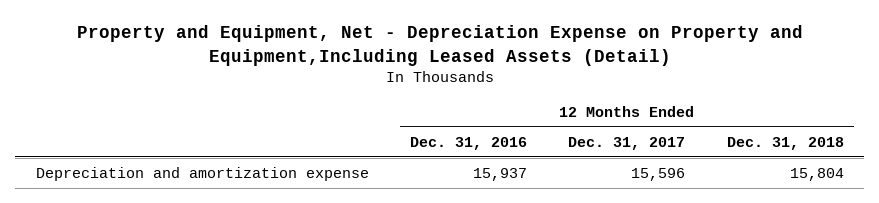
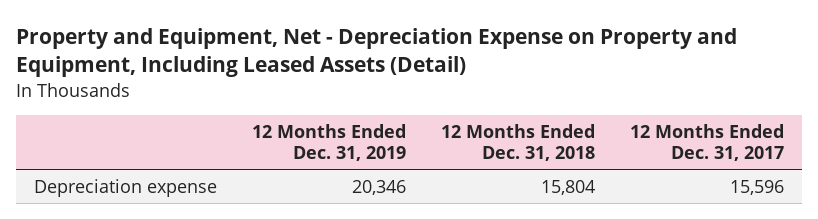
- Property and Equipment, Net - Depreciation Expense on Property and Equipment,Including Leased Assets (Detail)
+ Property and Equipment, Net - Depreciation Expense on Property and Equipment, Including Leased Assets (Detail)
- | 12 Months Ended Dec. 31, 2016 | 12 Months Ended Dec. 31, 2017 | 12 Months Ended Dec. 31, 2018
+ | 12 Months Ended Dec. 31, 2019 | 12 Months Ended Dec. 31, 2018 | 12 Months Ended Dec. 31, 2017
- Depreciation and amortization expense | 15,937 | 15,596 | 15,804
+ Depreciation expense | 20,346 | 15,804 | 15,596

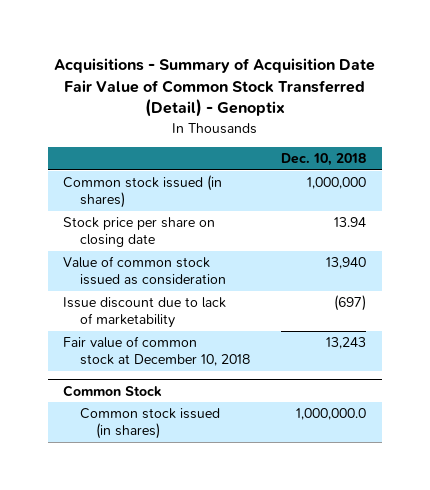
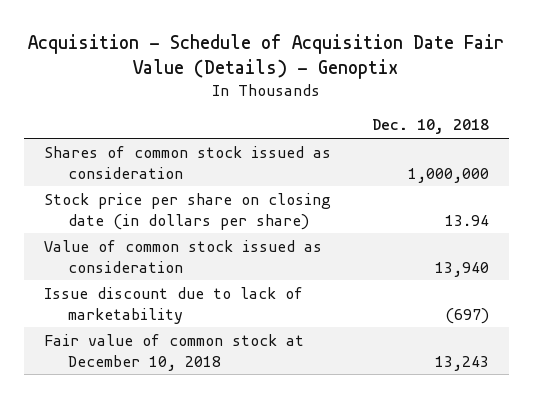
- Acquisitions - Summary of Acquisition Date Fair Value of Common Stock Transferred (Detail) - Genoptix
+ Acquisition - Schedule of Acquisition Date Fair Value (Details) - Genoptix
- Common stock issued (in shares) | 1,000,000
- Stock price per share on closing date | 13.94
+ Shares of common stock issued as consideration | 1,000,000
+ Stock price per share on closing date (in dollars per share) | 13.94
- Common Stock
- Common stock issued (in shares) | 1,000,000.0

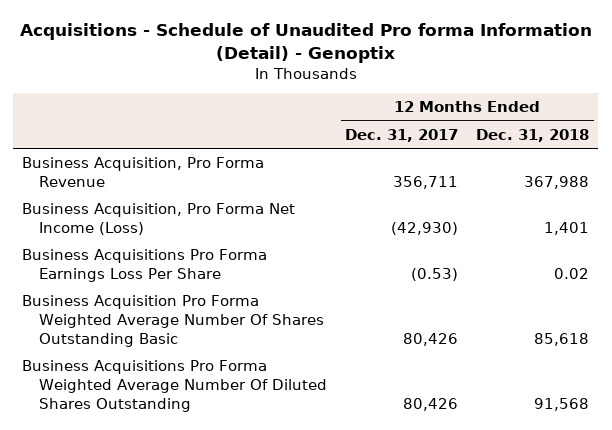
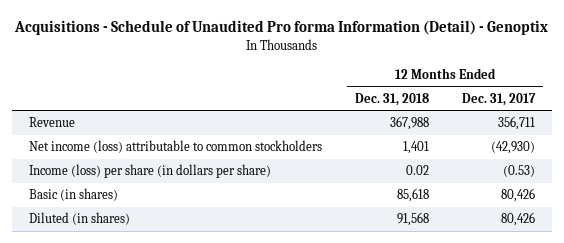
- | 12 Months Ended Dec. 31, 2017 | 12 Months Ended Dec. 31, 2018
+ | 12 Months Ended Dec. 31, 2018 | 12 Months Ended Dec. 31, 2017
- Business Acquisition, Pro Forma Revenue | 356,711 | 367,988
- Business Acquisition, Pro Forma Net Income (Loss) | (42,930) | 1,401
- Business Acquisitions Pro Forma Earnings Loss Per Share | (0.53) | 0.02
- Business Acquisition Pro Forma Weighted Average Number Of Shares Outstanding Basic | 80,426 | 85,618
- Business Acquisitions Pro Forma Weighted Average Number Of Diluted Shares Outstanding | 80,426 | 91,568
+ Revenue | 367,988 | 356,711
+ Net income (loss) attributable to common stockholders | 1,401 | (42,930)
+ Income (loss) per share (in dollars per share) | 0.02 | (0.53)
+ Basic (in shares) | 85,618 | 80,426
+ Diluted (in shares) | 91,568 | 80,426

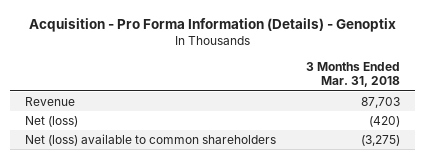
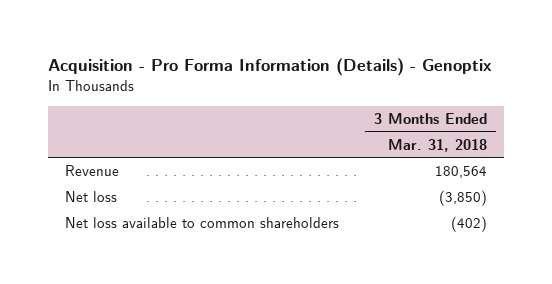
- Revenue | 87,703
- Net (loss) | (420)
- Net (loss) available to common shareholders | (3,275)
+ Revenue | 180,564
+ Net loss | (3,850)
+ Net loss available to common shareholders | (402)

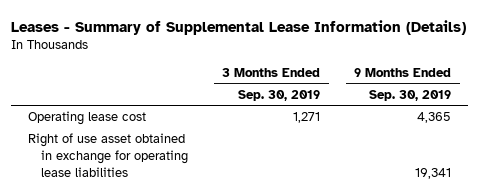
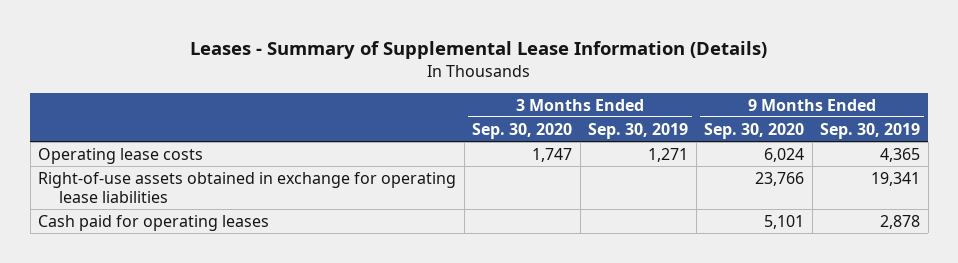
- | 3 Months Ended Sep. 30, 2019 | 9 Months Ended Sep. 30, 2019
+ | 3 Months Ended Sep. 30, 2020 | 3 Months Ended Sep. 30, 2019 | 9 Months Ended Sep. 30, 2020 | 9 Months Ended Sep. 30, 2019
- Operating lease cost | 1,271 | 4,365
- Right of use asset obtained in exchange for operating lease liabilities | | 19,341
+ Operating lease costs | 1,747 | 1,271 | 6,024 | 4,365
+ Right-of-use assets obtained in exchange for operating lease liabilities | | | 23,766 | 19,341
+ Cash paid for operating leases | | | 5,101 | 2,878

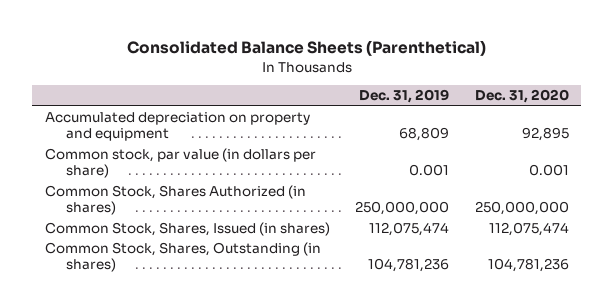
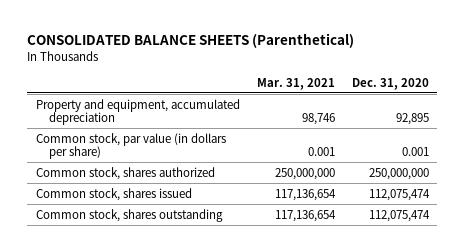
- Consolidated Balance Sheets (Parenthetical)
+ CONSOLIDATED BALANCE SHEETS (Parenthetical)
- | Dec. 31, 2019 | Dec. 31, 2020
+ | Mar. 31, 2021 | Dec. 31, 2020
- Accumulated depreciation on property and equipment | 68,809 | 92,895
+ Property and equipment, accumulated depreciation | 98,746 | 92,895
- Common Stock, Shares Authorized (in shares) | 250,000,000 | 250,000,000
- Common Stock, Shares, Issued (in shares) | 112,075,474 | 112,075,474
- Common Stock, Shares, Outstanding (in shares) | 104,781,236 | 104,781,236
+ Common stock, shares authorized | 250,000,000 | 250,000,000
+ Common stock, shares issued | 117,136,654 | 112,075,474
+ Common stock, shares outstanding | 117,136,654 | 112,075,474

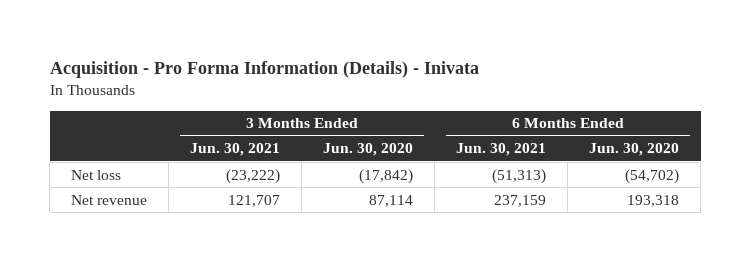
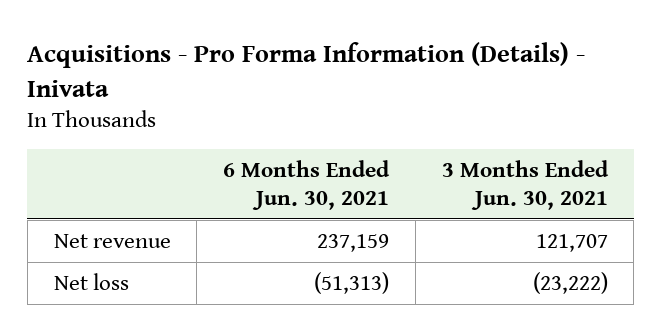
- Acquisition - Pro Forma Information (Details) - Inivata
+ Acquisitions - Pro Forma Information (Details) - Inivata
- | 3 Months Ended Jun. 30, 2021 | 3 Months Ended Jun. 30, 2020 | 6 Months Ended Jun. 30, 2021 | 6 Months Ended Jun. 30, 2020
+ | 6 Months Ended Jun. 30, 2021 | 3 Months Ended Jun. 30, 2021
moved down: Net loss | (51,313) | (23,222)

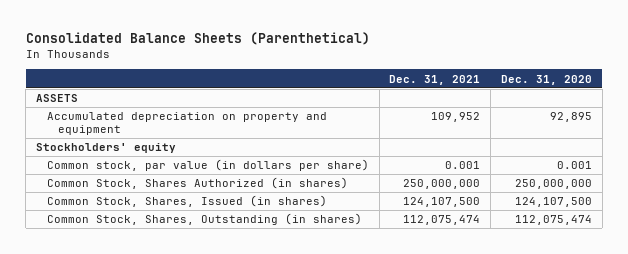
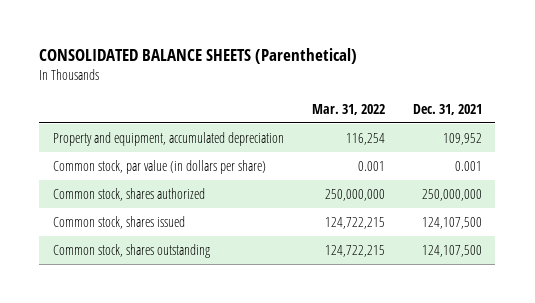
- Consolidated Balance Sheets (Parenthetical)
+ CONSOLIDATED BALANCE SHEETS (Parenthetical)
- | Dec. 31, 2021 | Dec. 31, 2020
+ | Mar. 31, 2022 | Dec. 31, 2021
- ASSETS
- Accumulated depreciation on property and equipment | 109,952 | 92,895
- Stockholders' equity
+ Property and equipment, accumulated depreciation | 116,254 | 109,952
- Common Stock, Shares Authorized (in shares) | 250,000,000 | 250,000,000
- Common Stock, Shares, Issued (in shares) | 124,107,500 | 124,107,500
- Common Stock, Shares, Outstanding (in shares) | 112,075,474 | 112,075,474
+ Common stock, shares authorized | 250,000,000 | 250,000,000
+ Common stock, shares issued | 124,722,215 | 124,107,500
+ Common stock, shares outstanding | 124,722,215 | 124,107,500

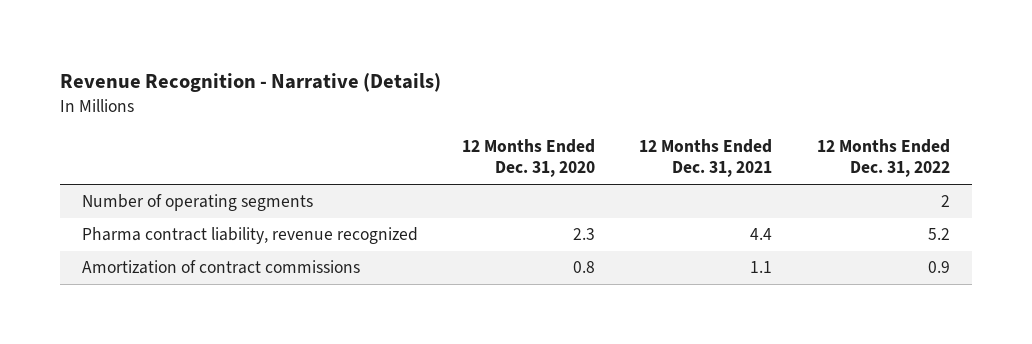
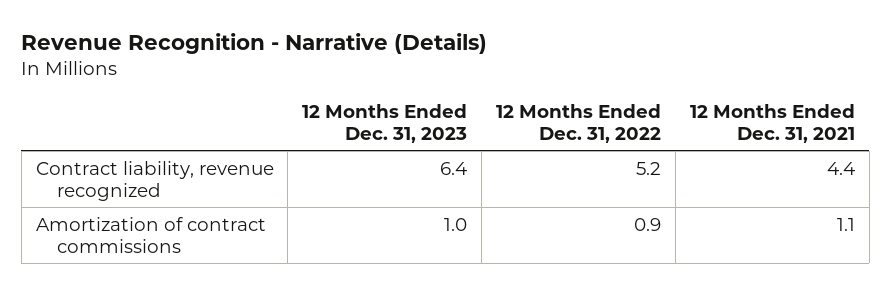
- | 12 Months Ended Dec. 31, 2020 | 12 Months Ended Dec. 31, 2021 | 12 Months Ended Dec. 31, 2022
+ | 12 Months Ended Dec. 31, 2023 | 12 Months Ended Dec. 31, 2022 | 12 Months Ended Dec. 31, 2021
- Number of operating segments | | | 2
- Pharma contract liability, revenue recognized | 2.3 | 4.4 | 5.2
+ Contract liability, revenue recognized | 6.4 | 5.2 | 4.4

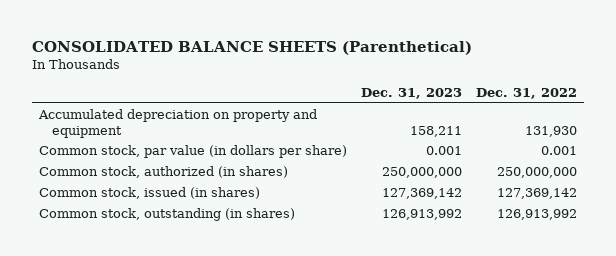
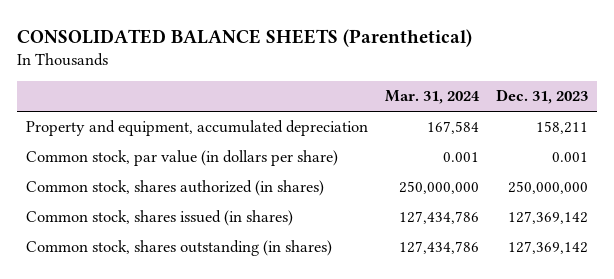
- | Dec. 31, 2023 | Dec. 31, 2022
+ | Mar. 31, 2024 | Dec. 31, 2023
- Accumulated depreciation on property and equipment | 158,211 | 131,930
+ Property and equipment, accumulated depreciation | 167,584 | 158,211
- Common stock, authorized (in shares) | 250,000,000 | 250,000,000
- Common stock, issued (in shares) | 127,369,142 | 127,369,142
- Common stock, outstanding (in shares) | 126,913,992 | 126,913,992
+ Common stock, shares authorized (in shares) | 250,000,000 | 250,000,000
+ Common stock, shares issued (in shares) | 127,434,786 | 127,369,142
+ Common stock, shares outstanding (in shares) | 127,434,786 | 127,369,142

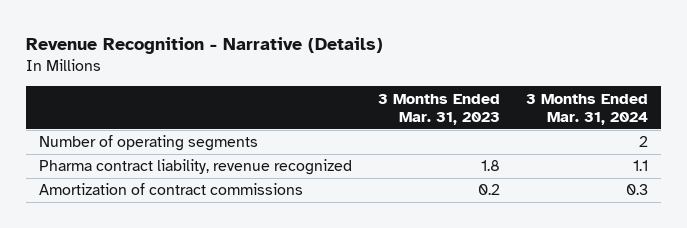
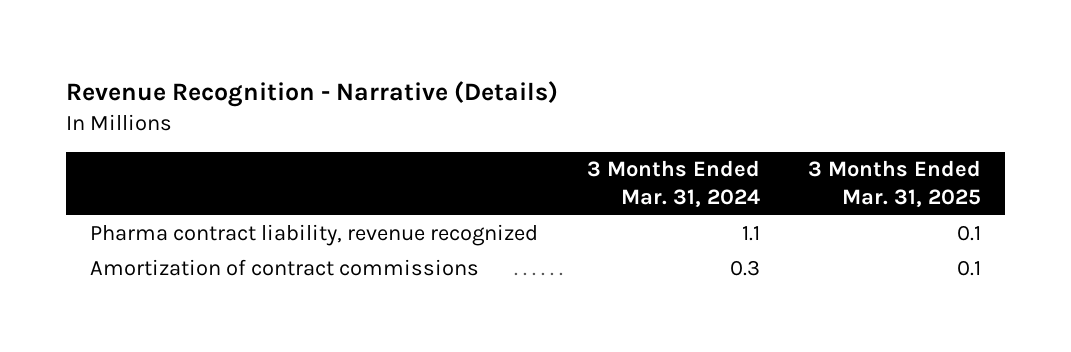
- | 3 Months Ended Mar. 31, 2023 | 3 Months Ended Mar. 31, 2024
+ | 3 Months Ended Mar. 31, 2024 | 3 Months Ended Mar. 31, 2025
- Number of operating segments | | 2

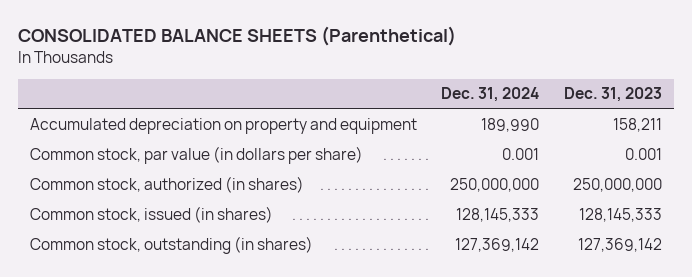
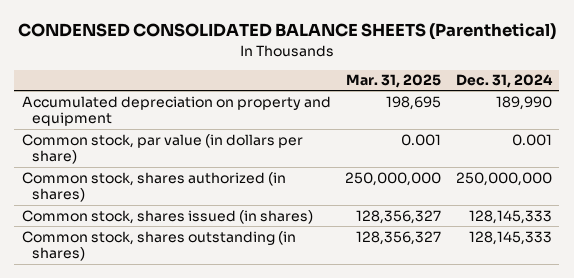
- CONSOLIDATED BALANCE SHEETS (Parenthetical)
+ CONDENSED CONSOLIDATED BALANCE SHEETS (Parenthetical)
- | Dec. 31, 2024 | Dec. 31, 2023
+ | Mar. 31, 2025 | Dec. 31, 2024
- Common stock, authorized (in shares) | 250,000,000 | 250,000,000
- Common stock, issued (in shares) | 128,145,333 | 128,145,333
- Common stock, outstanding (in shares) | 127,369,142 | 127,369,142
+ Common stock, shares authorized (in shares) | 250,000,000 | 250,000,000
+ Common stock, shares issued (in shares) | 128,356,327 | 128,145,333
+ Common stock, shares outstanding (in shares) | 128,356,327 | 128,145,333

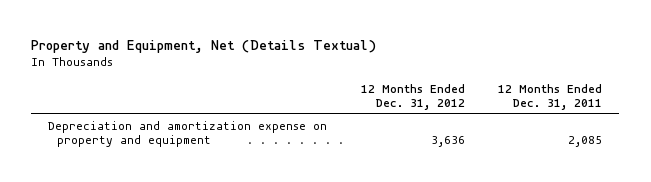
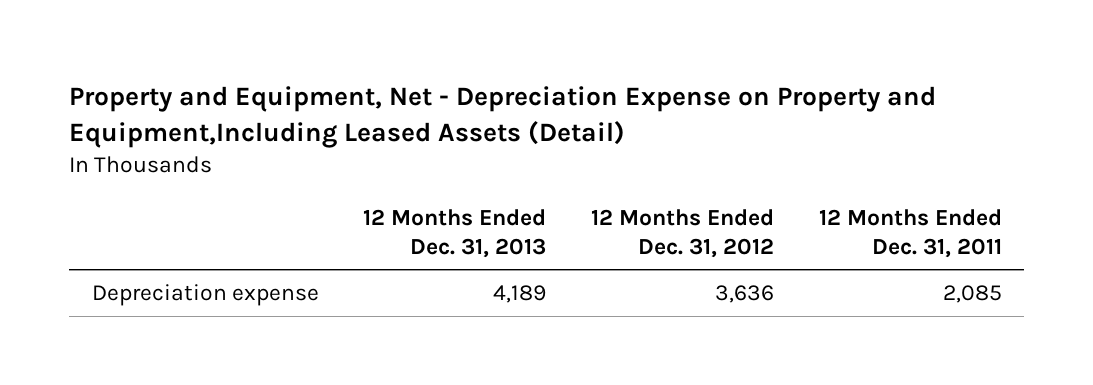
- Property and Equipment, Net (Details Textual)
+ Property and Equipment, Net - Depreciation Expense on Property and Equipment,Including Leased Assets (Detail)
- | 12 Months Ended Dec. 31, 2012 | 12 Months Ended Dec. 31, 2011
+ | 12 Months Ended Dec. 31, 2013 | 12 Months Ended Dec. 31, 2012 | 12 Months Ended Dec. 31, 2011
- Depreciation and amortization expense on property and equipment | 3,636 | 2,085
+ Depreciation expense | 4,189 | 3,636 | 2,085

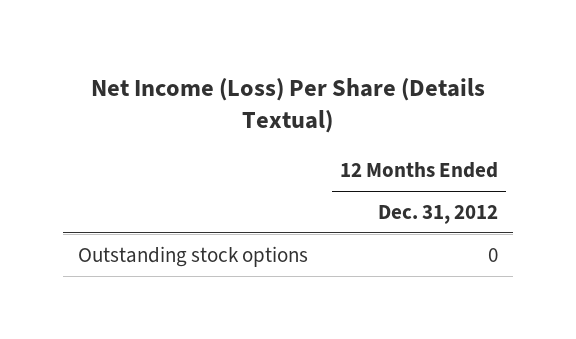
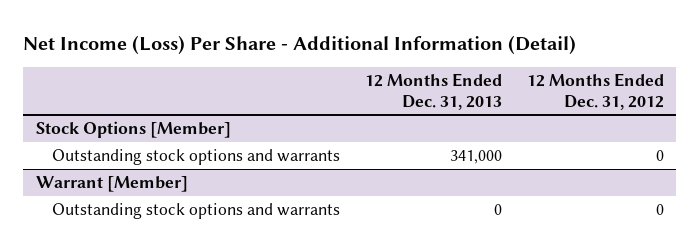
- Net Income (Loss) Per Share (Details Textual)
+ Net Income (Loss) Per Share - Additional Information (Detail)
- | 12 Months Ended Dec. 31, 2012
+ | 12 Months Ended Dec. 31, 2013 | 12 Months Ended Dec. 31, 2012
- Outstanding stock options | 0
+ Stock Options [Member]
+ Outstanding stock options and warrants | 341,000 | 0
+ Warrant [Member]
+ Outstanding stock options and warrants | 0 | 0

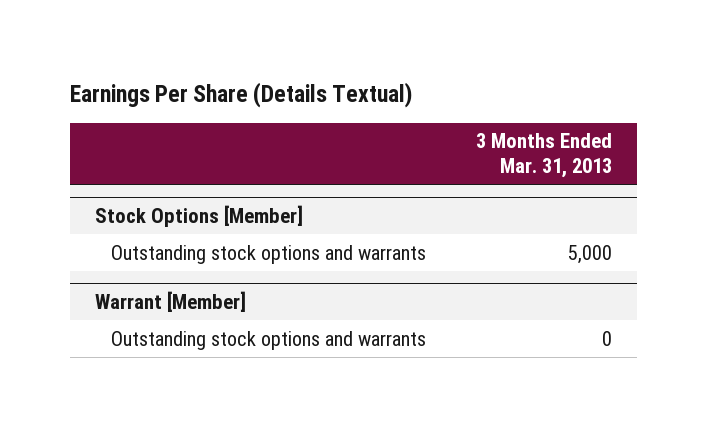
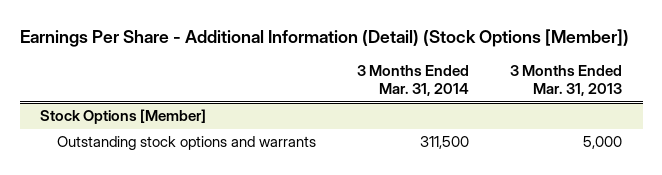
- Earnings Per Share (Details Textual)
+ Earnings Per Share - Additional Information (Detail) (Stock Options [Member])
- | 3 Months Ended Mar. 31, 2013
+ | 3 Months Ended Mar. 31, 2014 | 3 Months Ended Mar. 31, 2013
- Warrant [Member]
- Outstanding stock options and warrants | 0

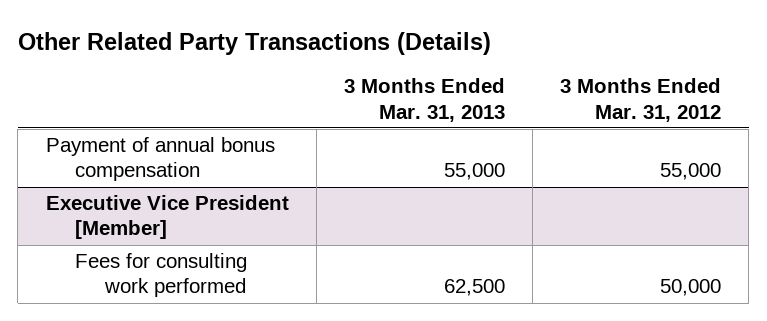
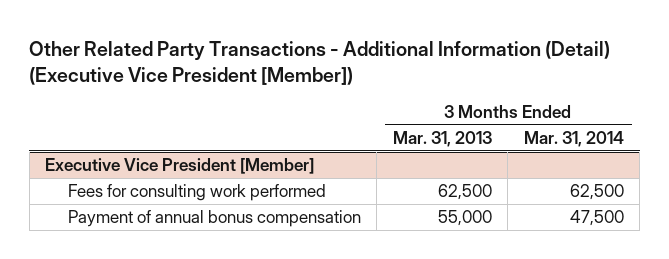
- Other Related Party Transactions (Details)
+ Other Related Party Transactions - Additional Information (Detail) (Executive Vice President [Member])
- | 3 Months Ended Mar. 31, 2013 | 3 Months Ended Mar. 31, 2012
+ | 3 Months Ended Mar. 31, 2013 | 3 Months Ended Mar. 31, 2014
- Payment of annual bonus compensation | 55,000 | 55,000
@ Executive Vice President [Member]
+ Payment of annual bonus compensation | 55,000 | 47,500

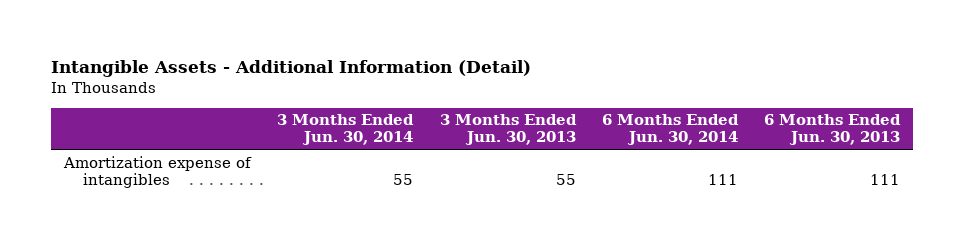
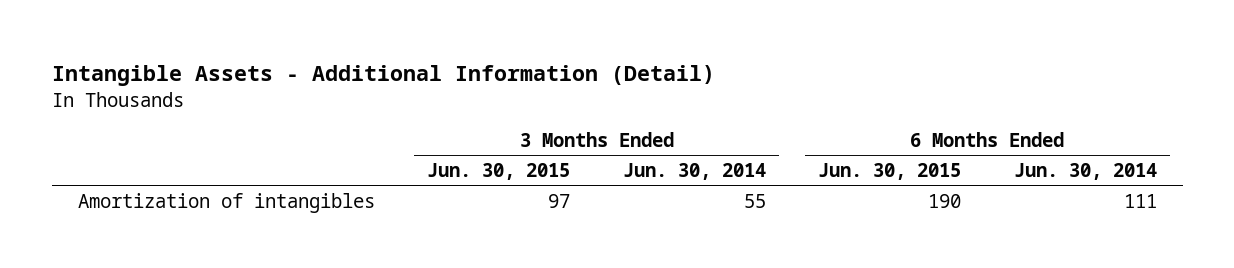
- | 3 Months Ended Jun. 30, 2014 | 3 Months Ended Jun. 30, 2013 | 6 Months Ended Jun. 30, 2014 | 6 Months Ended Jun. 30, 2013
+ | 3 Months Ended Jun. 30, 2015 | 3 Months Ended Jun. 30, 2014 | 6 Months Ended Jun. 30, 2015 | 6 Months Ended Jun. 30, 2014
- Amortization expense of intangibles | 55 | 55 | 111 | 111
+ Amortization of intangibles | 97 | 55 | 190 | 111

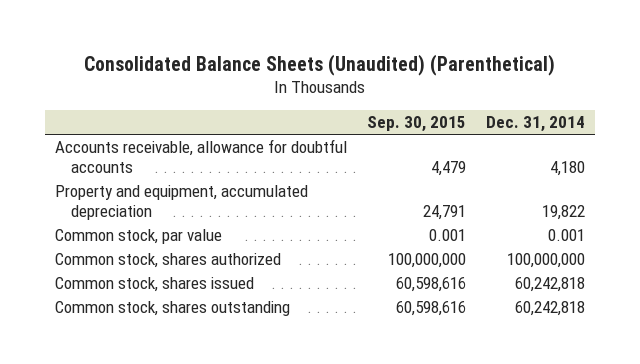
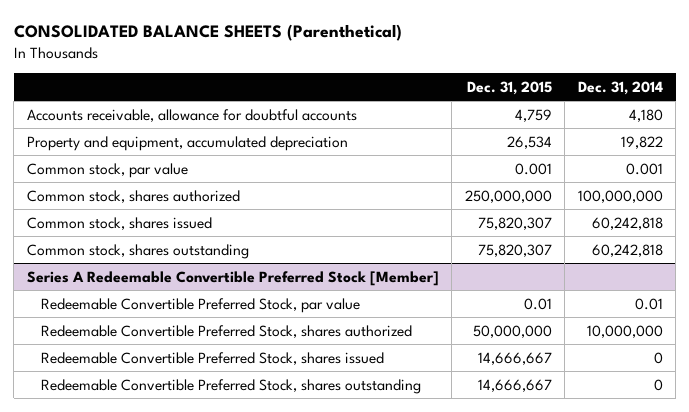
- Consolidated Balance Sheets (Unaudited) (Parenthetical)
+ CONSOLIDATED BALANCE SHEETS (Parenthetical)
- | Sep. 30, 2015 | Dec. 31, 2014
+ | Dec. 31, 2015 | Dec. 31, 2014
+ Series A Redeemable Convertible Preferred Stock [Member]
+ Redeemable Convertible Preferred Stock, par value | 0.01 | 0.01
+ Redeemable Convertible Preferred Stock, shares authorized | 50,000,000 | 10,000,000
+ Redeemable Convertible Preferred Stock, shares issued | 14,666,667 | 0
+ Redeemable Convertible Preferred Stock, shares outstanding | 14,666,667 | 0

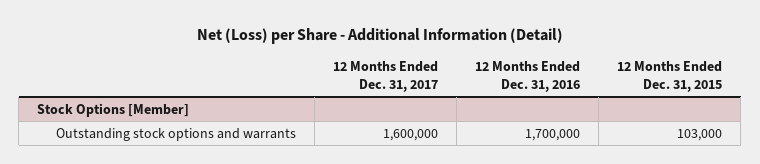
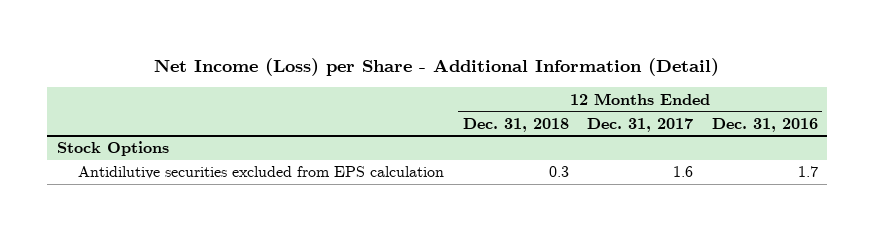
- Net (Loss) per Share - Additional Information (Detail)
+ Net Income (Loss) per Share - Additional Information (Detail)
- | 12 Months Ended Dec. 31, 2017 | 12 Months Ended Dec. 31, 2016 | 12 Months Ended Dec. 31, 2015
+ | 12 Months Ended Dec. 31, 2018 | 12 Months Ended Dec. 31, 2017 | 12 Months Ended Dec. 31, 2016
- Stock Options [Member]
- Outstanding stock options and warrants | 1,600,000 | 1,700,000 | 103,000
+ Stock Options
+ Antidilutive securities excluded from EPS calculation | 0.3 | 1.6 | 1.7

